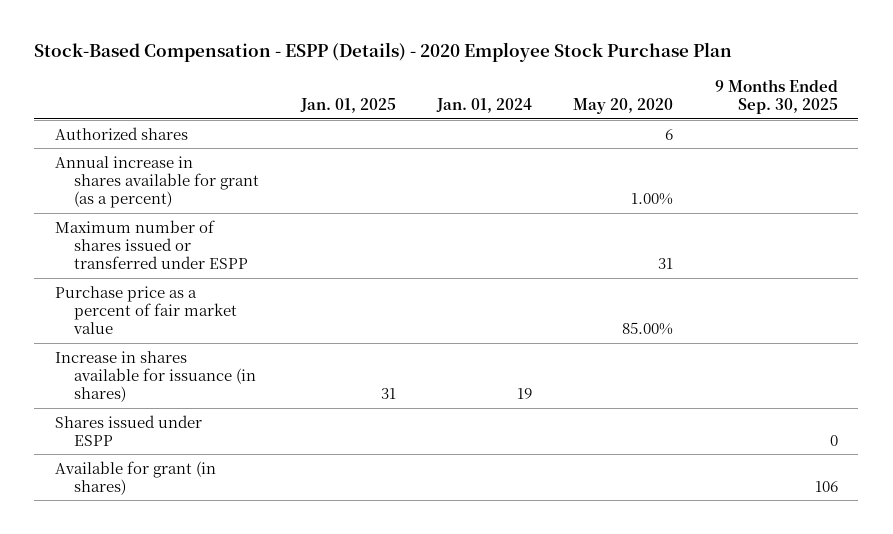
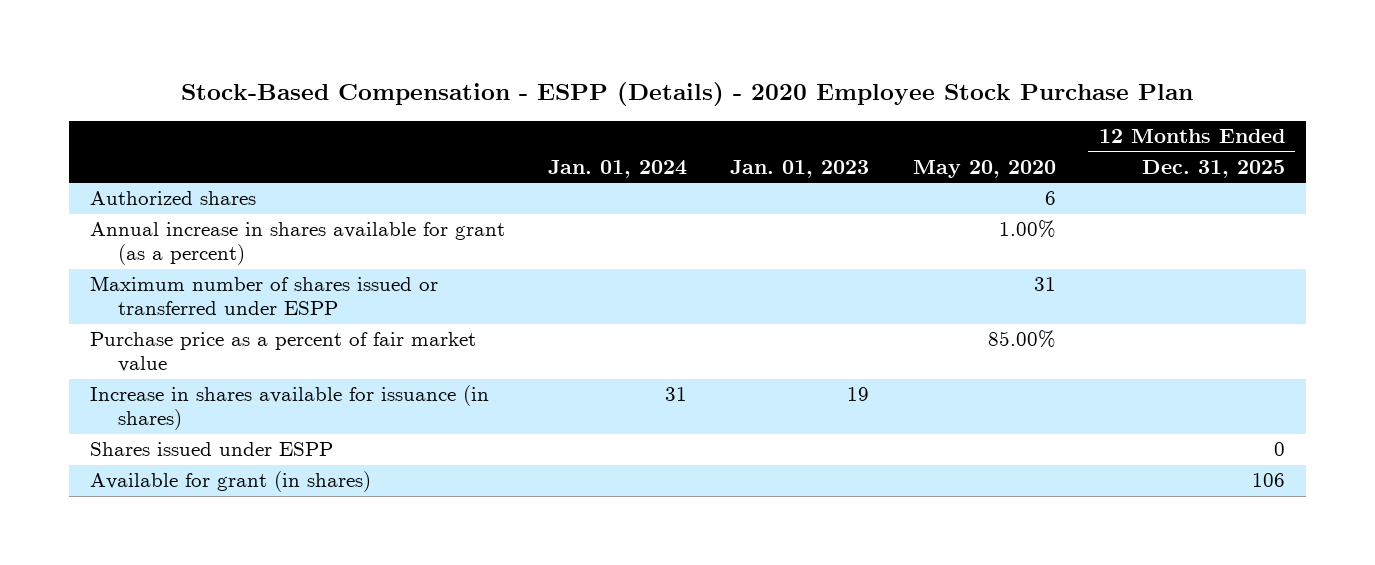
- | Jan. 01, 2025 | Jan. 01, 2024 | May 20, 2020 | 9 Months Ended Sep. 30, 2025
+ | Jan. 01, 2024 | Jan. 01, 2023 | May 20, 2020 | 12 Months Ended Dec. 31, 2025
- Increase in shares available for issuance (in shares) | 31 | 19 | |
+ Increase in shares available for issuance (in shares) | 31 | 19 | |

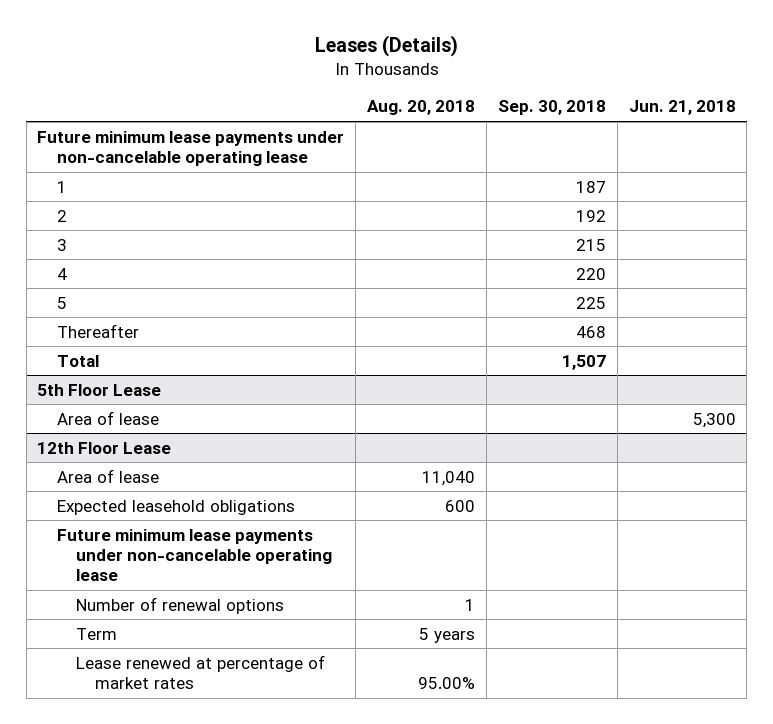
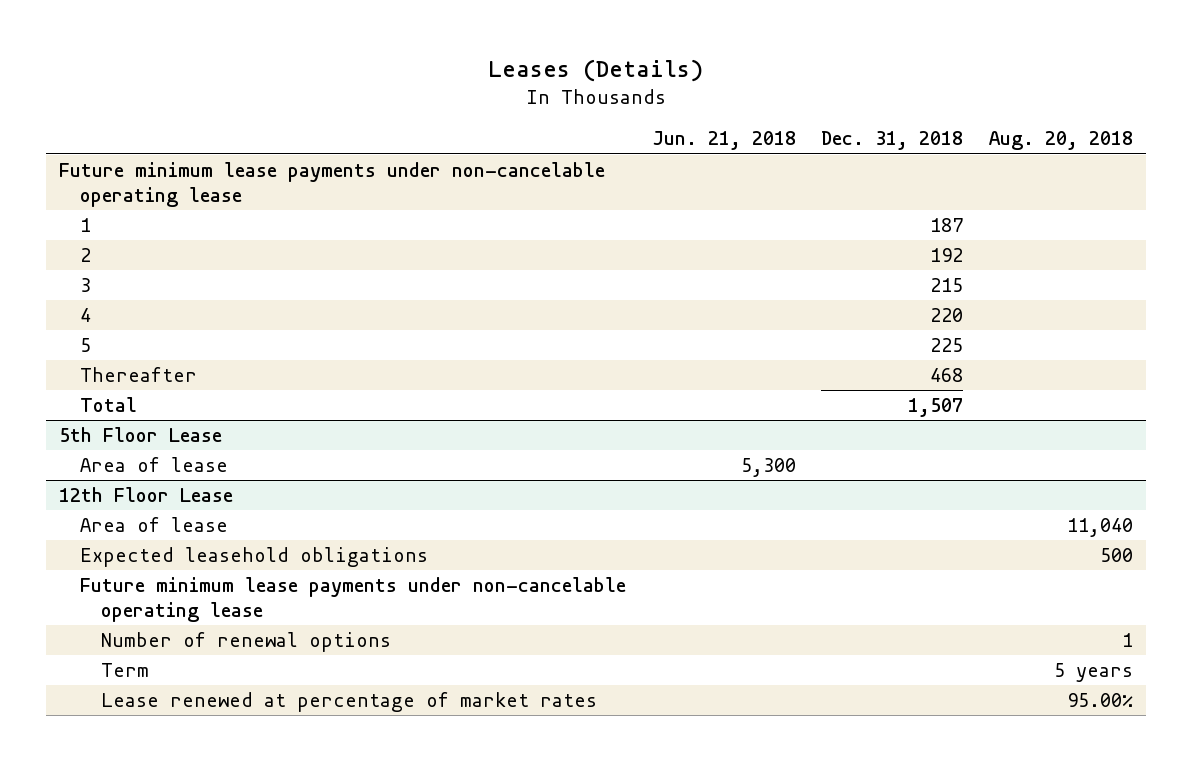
- | Aug. 20, 2018 | Sep. 30, 2018 | Jun. 21, 2018
+ | Jun. 21, 2018 | Dec. 31, 2018 | Aug. 20, 2018
@ 12th Floor Lease
- Expected leasehold obligations | 600 | |
+ Expected leasehold obligations | | | 500

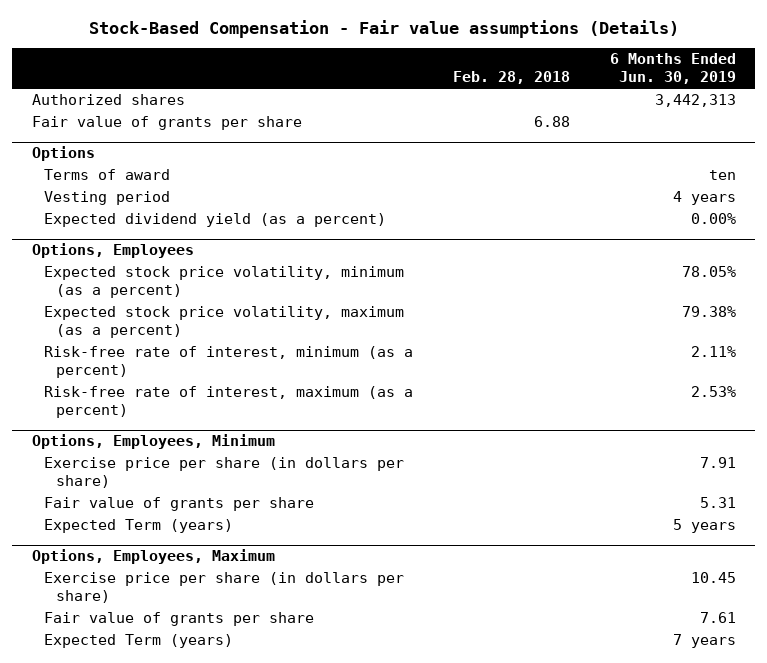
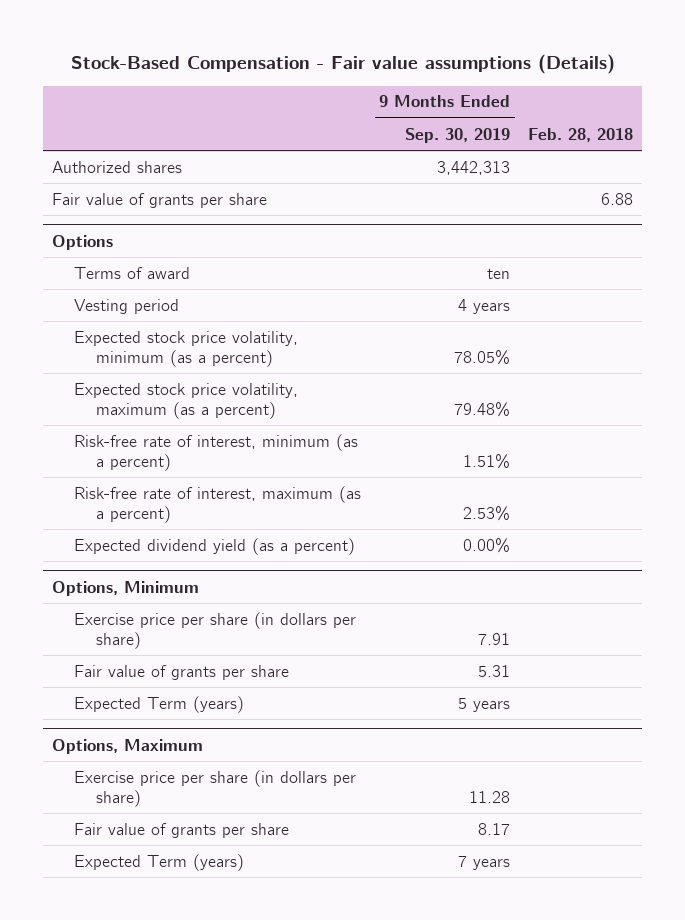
- | Feb. 28, 2018 | 6 Months Ended Jun. 30, 2019
+ | 9 Months Ended Sep. 30, 2019 | Feb. 28, 2018
@ Options
+ Expected stock price volatility, minimum (as a percent) | 78.05% |
+ Expected stock price volatility, maximum (as a percent) | 79.48% |
+ Risk-free rate of interest, minimum (as a percent) | 1.51% |
+ Risk-free rate of interest, maximum (as a percent) | 2.53% |
- Options, Employees
- Expected stock price volatility, minimum (as a percent) | | 78.05%
- Expected stock price volatility, maximum (as a percent) | | 79.38%
- Risk-free rate of interest, minimum (as a percent) | | 2.11%
- Risk-free rate of interest, maximum (as a percent) | | 2.53%
- Options, Employees, Minimum
+ Options, Minimum
- Options, Employees, Maximum
+ Options, Maximum

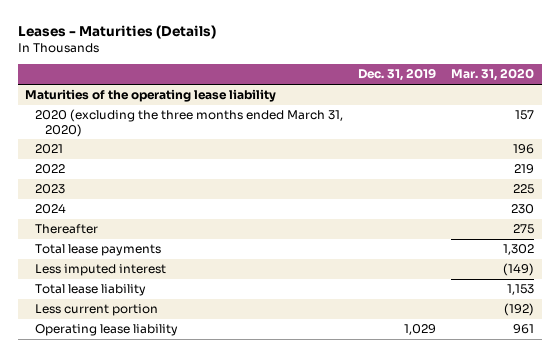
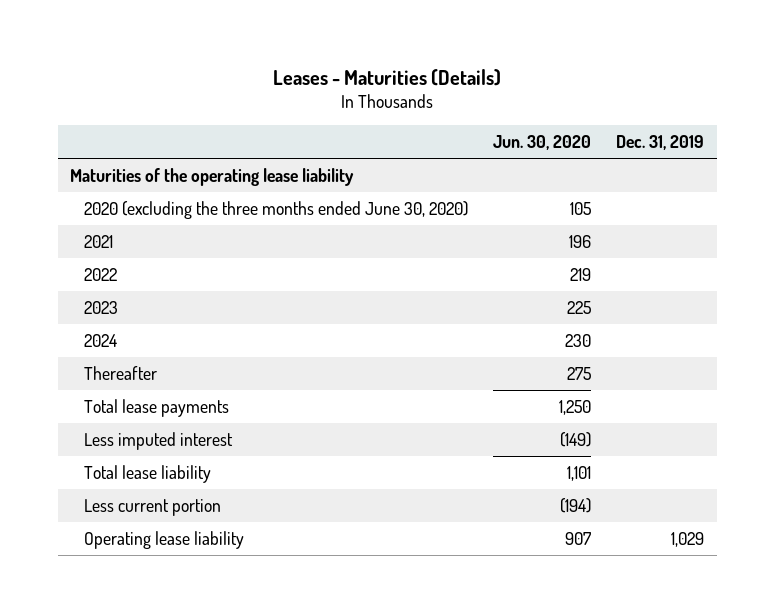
- | Dec. 31, 2019 | Mar. 31, 2020
+ | Jun. 30, 2020 | Dec. 31, 2019
- 2020 (excluding the three months ended March 31, 2020) | | 157
+ 2020 (excluding the three months ended June 30, 2020) | 105 |

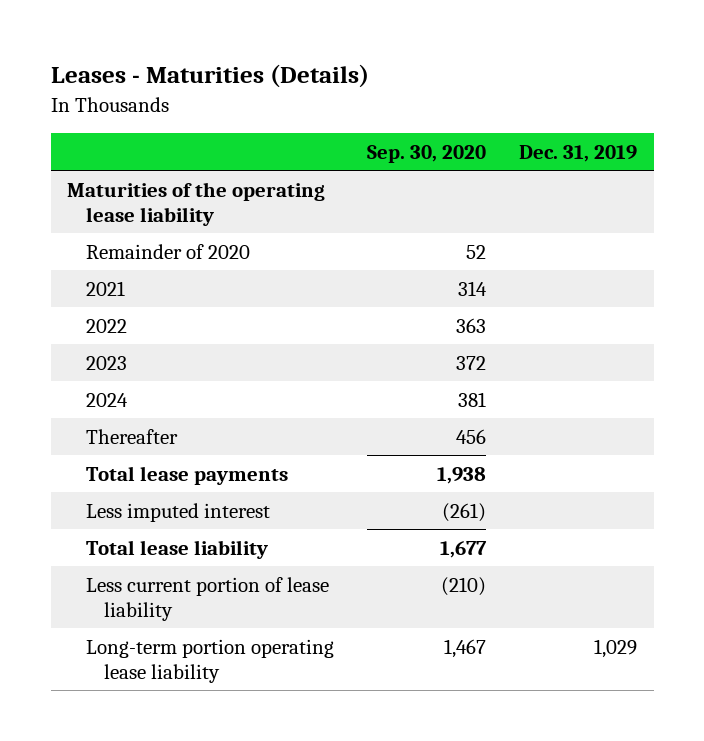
- | Jun. 30, 2020 | Dec. 31, 2019
+ | Sep. 30, 2020 | Dec. 31, 2019
- 2020 (excluding the three months ended June 30, 2020) | 105 |
+ Remainder of 2020 | 52 |
- Less current portion | (194) |
- Operating lease liability | 907 | 1,029
+ Less current portion of lease liability | (210) |
+ Long-term portion operating lease liability | 1,467 | 1,029

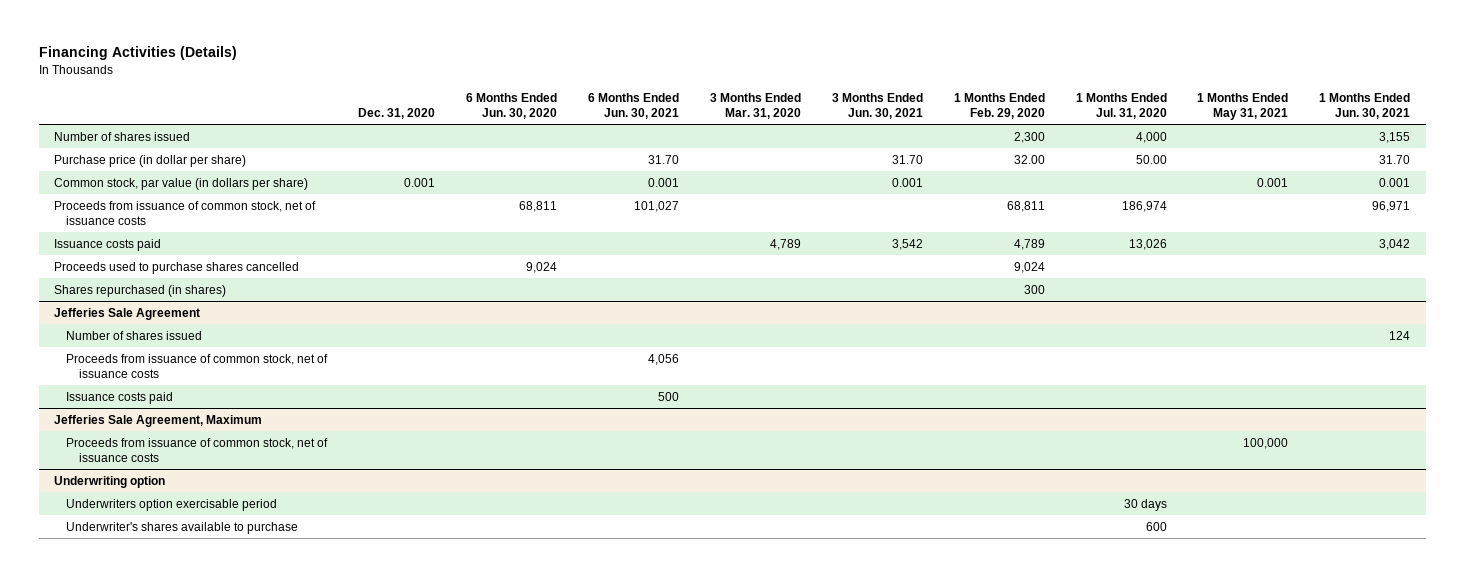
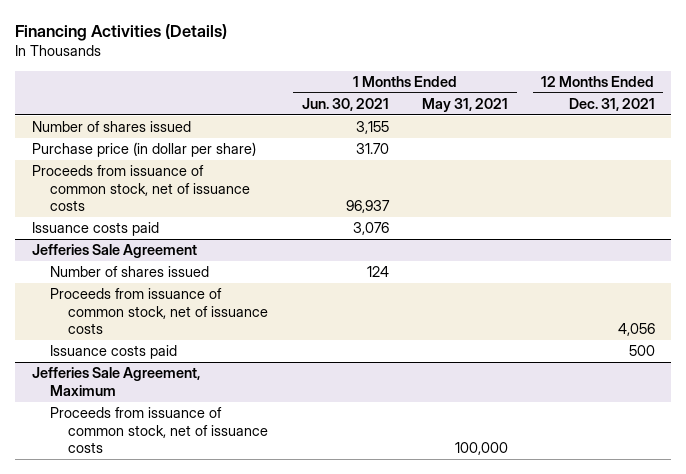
- | Dec. 31, 2020 | 6 Months Ended Jun. 30, 2020 | 6 Months Ended Jun. 30, 2021 | 3 Months Ended Mar. 31, 2020 | 3 Months Ended Jun. 30, 2021 | 1 Months Ended Feb. 29, 2020 | 1 Months Ended Jul. 31, 2020 | 1 Months Ended May 31, 2021 | 1 Months Ended Jun. 30, 2021
+ | 1 Months Ended Jun. 30, 2021 | 1 Months Ended May 31, 2021 | 12 Months Ended Dec. 31, 2021
- Common stock, par value (in dollars per share) | 0.001 | | 0.001 | | 0.001 | | | 0.001 | 0.001
- Proceeds from issuance of common stock, net of issuance costs | | 68,811 | 101,027 | | | 68,811 | 186,974 | | 96,971
- Issuance costs paid | | | | 4,789 | 3,542 | 4,789 | 13,026 | | 3,042
- Proceeds used to purchase shares cancelled | | 9,024 | | | | 9,024 | | |
- Shares repurchased (in shares) | | | | | | 300 | | |
+ Proceeds from issuance of common stock, net of issuance costs | 96,937 | |
+ Issuance costs paid | 3,076 | |
- Underwriting option
- Underwriters option exercisable period | | | | | | | 30 days | |
- Underwriter's shares available to purchase | | | | | | | 600 | |

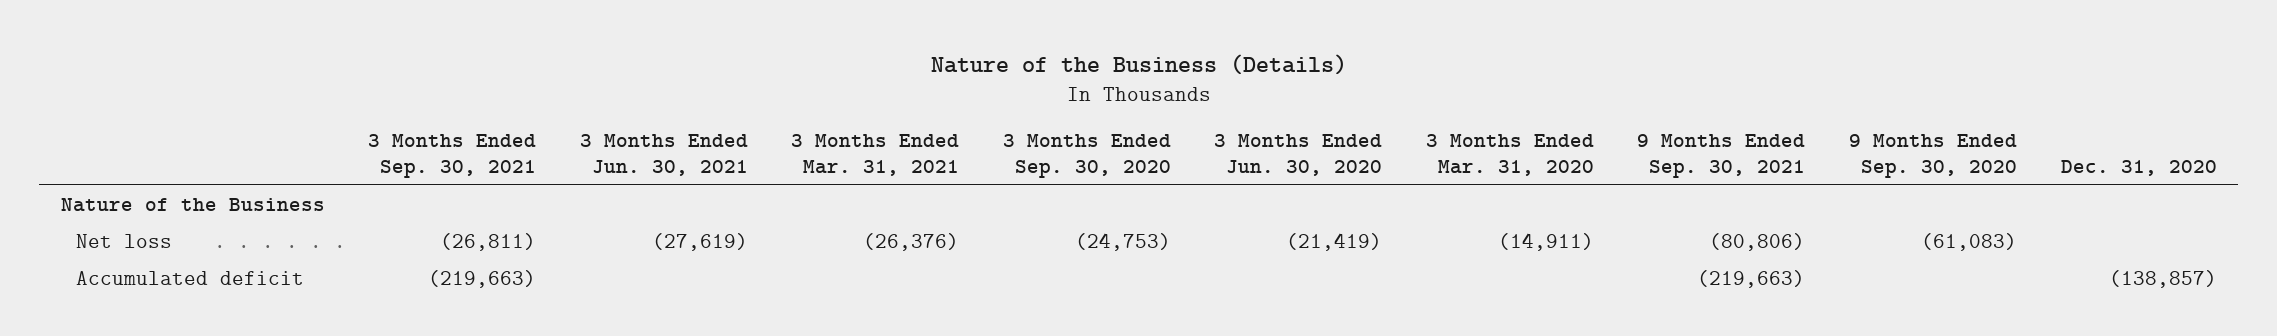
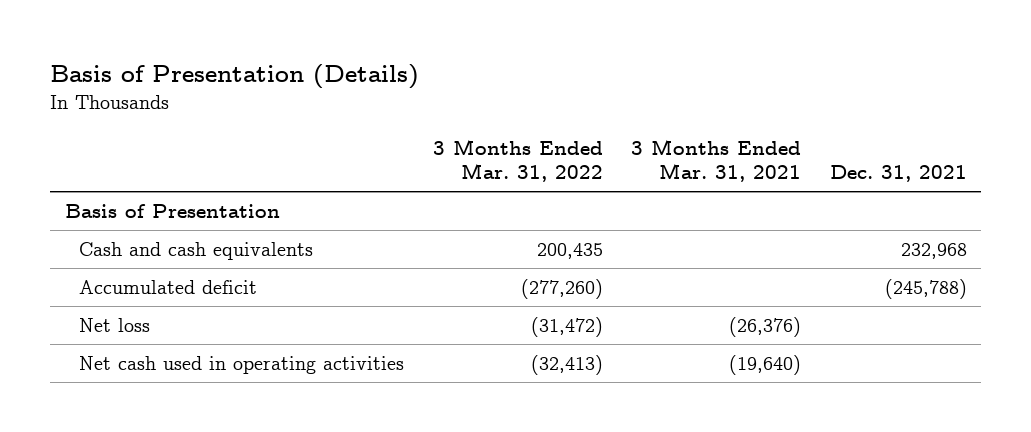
- Nature of the Business (Details)
+ Basis of Presentation (Details)
- | 3 Months Ended Sep. 30, 2021 | 3 Months Ended Jun. 30, 2021 | 3 Months Ended Mar. 31, 2021 | 3 Months Ended Sep. 30, 2020 | 3 Months Ended Jun. 30, 2020 | 3 Months Ended Mar. 31, 2020 | 9 Months Ended Sep. 30, 2021 | 9 Months Ended Sep. 30, 2020 | Dec. 31, 2020
+ | 3 Months Ended Mar. 31, 2022 | 3 Months Ended Mar. 31, 2021 | Dec. 31, 2021
- Nature of the Business
+ Basis of Presentation
+ Cash and cash equivalents | 200,435 | | 232,968
moved down: Net loss | (31,472) | (26,376) |
+ Net cash used in operating activities | (32,413) | (19,640) |

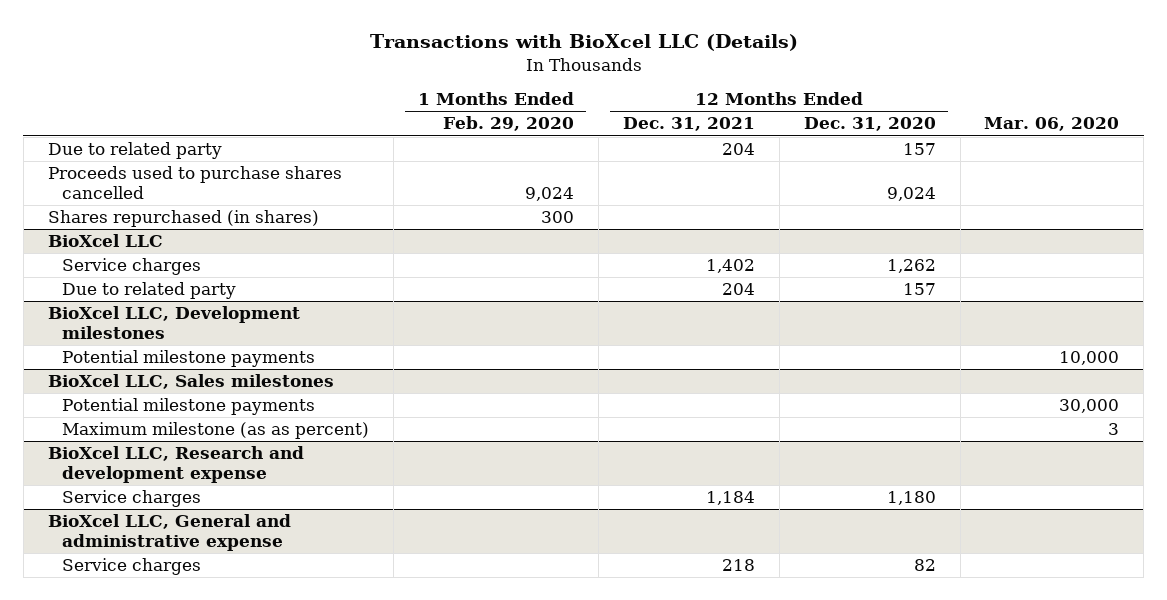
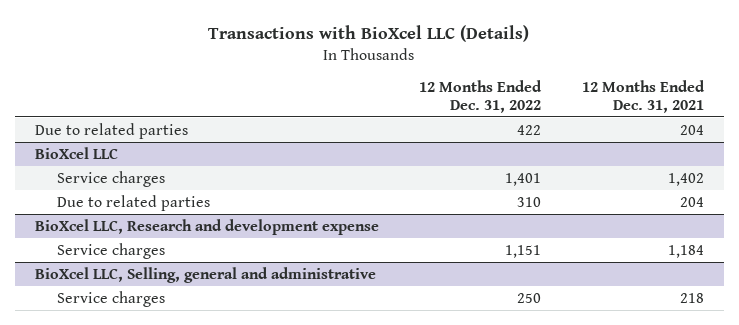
- | 1 Months Ended Feb. 29, 2020 | 12 Months Ended Dec. 31, 2021 | 12 Months Ended Dec. 31, 2020 | Mar. 06, 2020
+ | 12 Months Ended Dec. 31, 2022 | 12 Months Ended Dec. 31, 2021
- Due to related party | | 204 | 157 |
- Proceeds used to purchase shares cancelled | 9,024 | | 9,024 |
- Shares repurchased (in shares) | 300 | | |
+ Due to related parties | 422 | 204
@ BioXcel LLC
- Due to related party | | 204 | 157 |
- BioXcel LLC, Development milestones
- Potential milestone payments | | | | 10,000
- BioXcel LLC, Sales milestones
- Potential milestone payments | | | | 30,000
- Maximum milestone (as as percent) | | | | 3
@ BioXcel LLC
+ Due to related parties | 310 | 204
- BioXcel LLC, General and administrative expense
+ BioXcel LLC, Selling, general and administrative

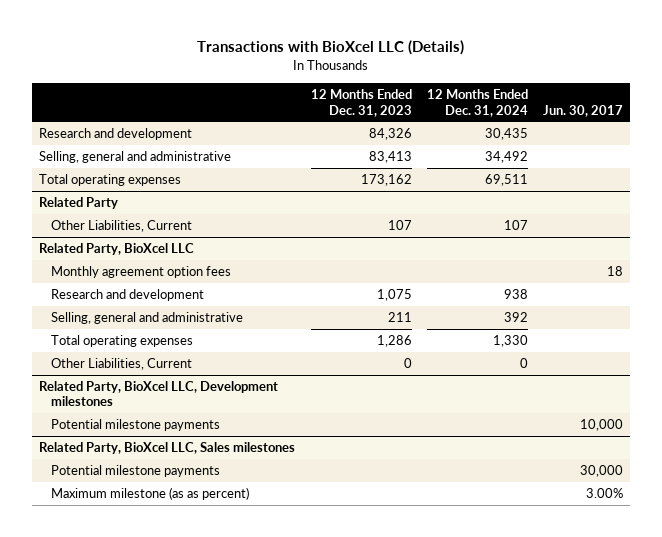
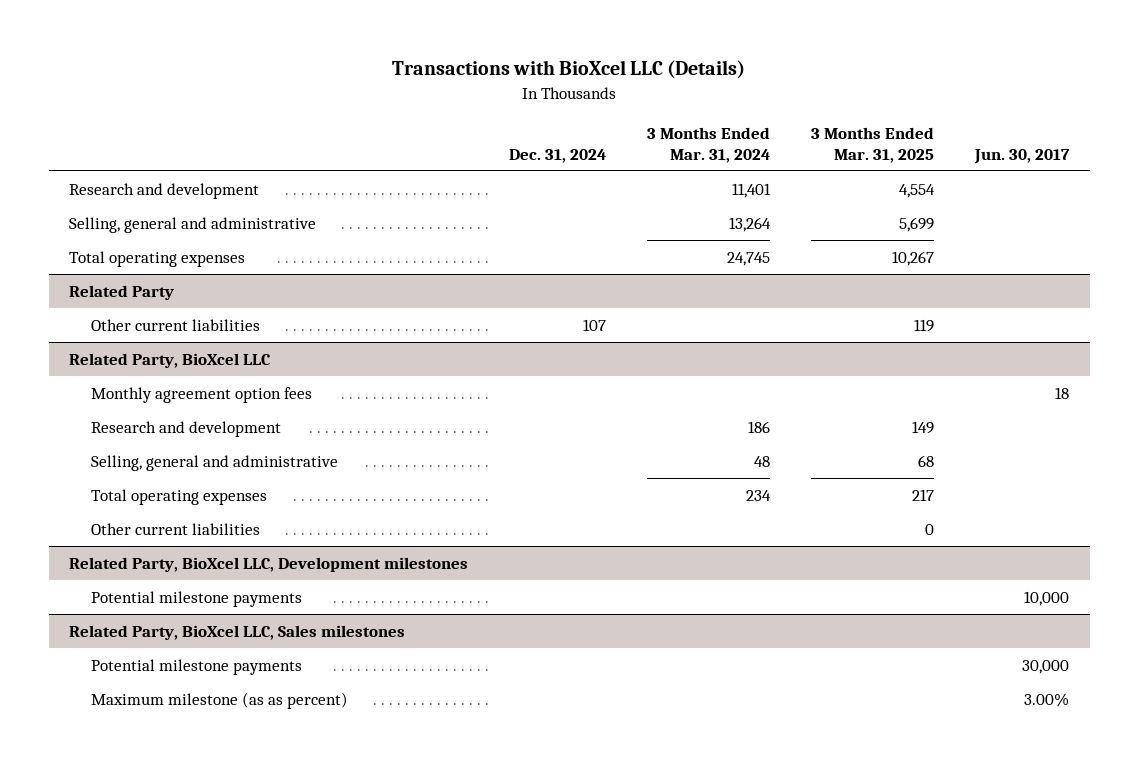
- | 12 Months Ended Dec. 31, 2023 | 12 Months Ended Dec. 31, 2024 | Jun. 30, 2017
+ | Dec. 31, 2024 | 3 Months Ended Mar. 31, 2024 | 3 Months Ended Mar. 31, 2025 | Jun. 30, 2017
@ Related Party
- Other Liabilities, Current | 107 | 107 |
+ Other current liabilities | 107 | | 119 |
@ Related Party, BioXcel LLC
- Other Liabilities, Current | 0 | 0 |
+ Other current liabilities | | | 0 |

